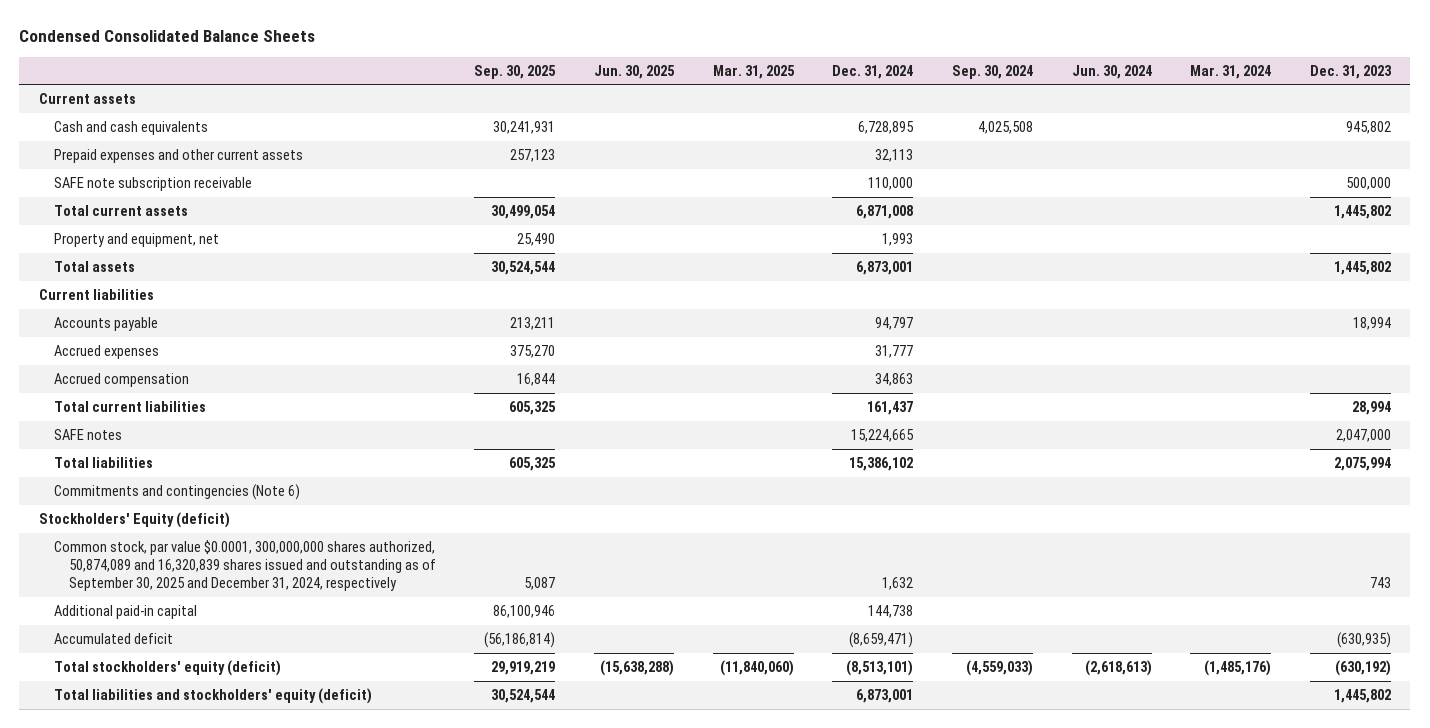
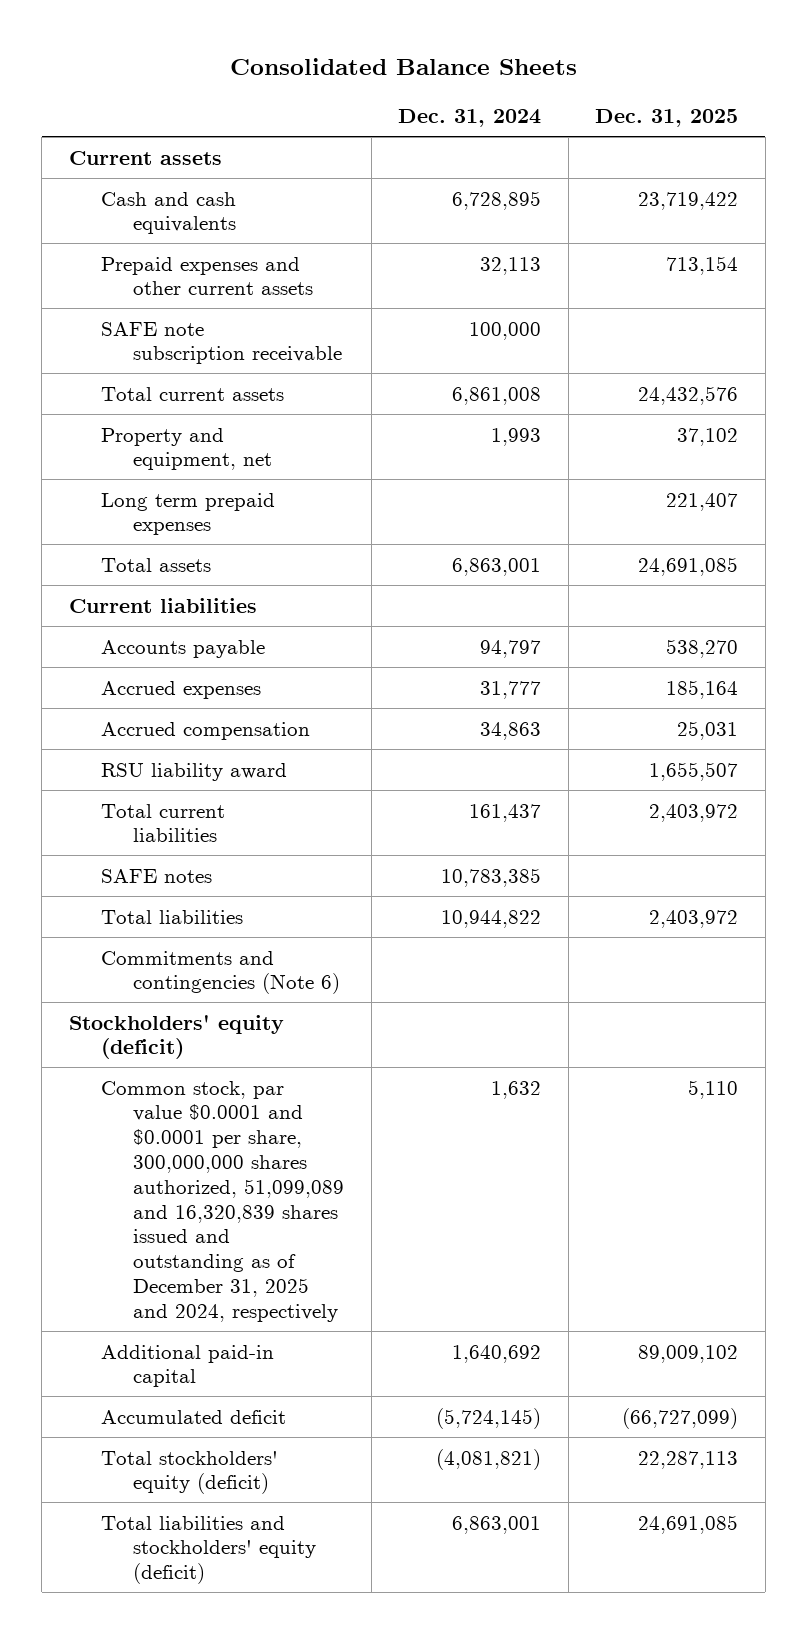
- Condensed Consolidated Balance Sheets
+ Consolidated Balance Sheets
- | Sep. 30, 2025 | Jun. 30, 2025 | Mar. 31, 2025 | Dec. 31, 2024 | Sep. 30, 2024 | Jun. 30, 2024 | Mar. 31, 2024 | Dec. 31, 2023
+ | Dec. 31, 2024 | Dec. 31, 2025
- SAFE note subscription receivable | | | | 110,000 | | | | 500,000
- Total current assets | 30,499,054 | | | 6,871,008 | | | | 1,445,802
+ SAFE note subscription receivable | 100,000 |
+ Total current assets | 6,861,008 | 24,432,576
- Total assets | 30,524,544 | | | 6,873,001 | | | | 1,445,802
+ Long term prepaid expenses | | 221,407
+ Total assets | 6,863,001 | 24,691,085
+ RSU liability award | | 1,655,507
- SAFE notes | | | | 15,224,665 | | | | 2,047,000
- Total liabilities | 605,325 | | | 15,386,102 | | | | 2,075,994
+ SAFE notes | 10,783,385 |
+ Total liabilities | 10,944,822 | 2,403,972
- Stockholders' Equity (deficit)
- Common stock, par value $0.0001, 300,000,000 shares authorized, 50,874,089 and 16,320,839 shares issued and outstanding as of September 30, 2025 and December 31, 2024, respectively | 5,087 | | | 1,632 | | | | 743
- Additional paid-in capital | 86,100,946 | | | 144,738 | | | |
- Accumulated deficit | (56,186,814) | | | (8,659,471) | | | | (630,935)
- Total stockholders' equity (deficit) | 29,919,219 | (15,638,288) | (11,840,060) | (8,513,101) | (4,559,033) | (2,618,613) | (1,485,176) | (630,192)
- Total liabilities and stockholders' equity (deficit) | 30,524,544 | | | 6,873,001 | | | | 1,445,802
+ Stockholders' equity (deficit)
+ Common stock, par value $0.0001 and $0.0001 per share, 300,000,000 shares authorized, 51,099,089 and 16,320,839 shares issued and outstanding as of December 31, 2025 and 2024, respectively | 1,632 | 5,110
+ Additional paid-in capital | 1,640,692 | 89,009,102
+ Accumulated deficit | (5,724,145) | (66,727,099)
+ Total stockholders' equity (deficit) | (4,081,821) | 22,287,113
+ Total liabilities and stockholders' equity (deficit) | 6,863,001 | 24,691,085

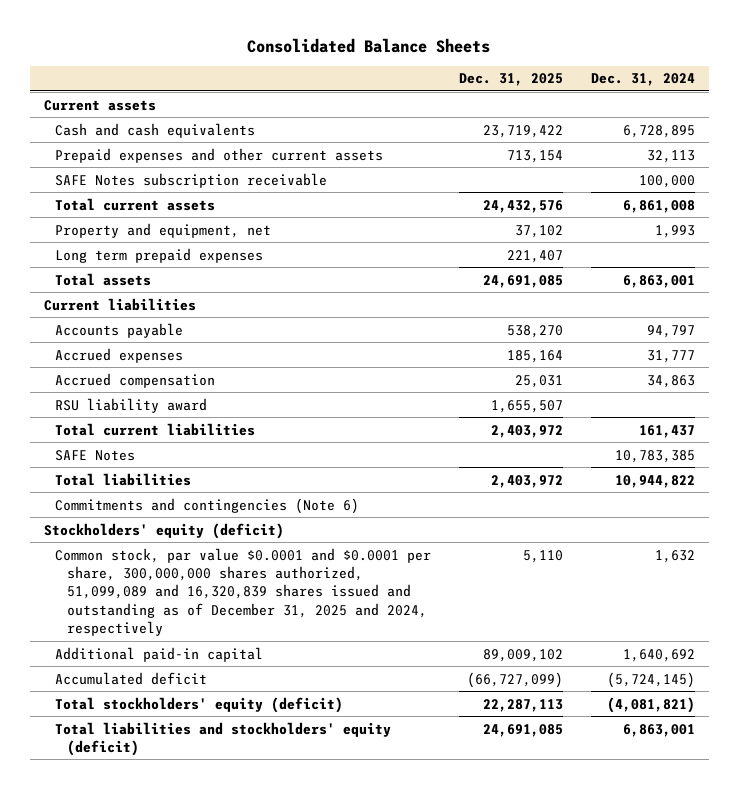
- | Dec. 31, 2024 | Dec. 31, 2025
+ | Dec. 31, 2025 | Dec. 31, 2024
- SAFE note subscription receivable | 100,000 |
+ SAFE Notes subscription receivable | | 100,000
- SAFE notes | 10,783,385 |
+ SAFE Notes | | 10,783,385

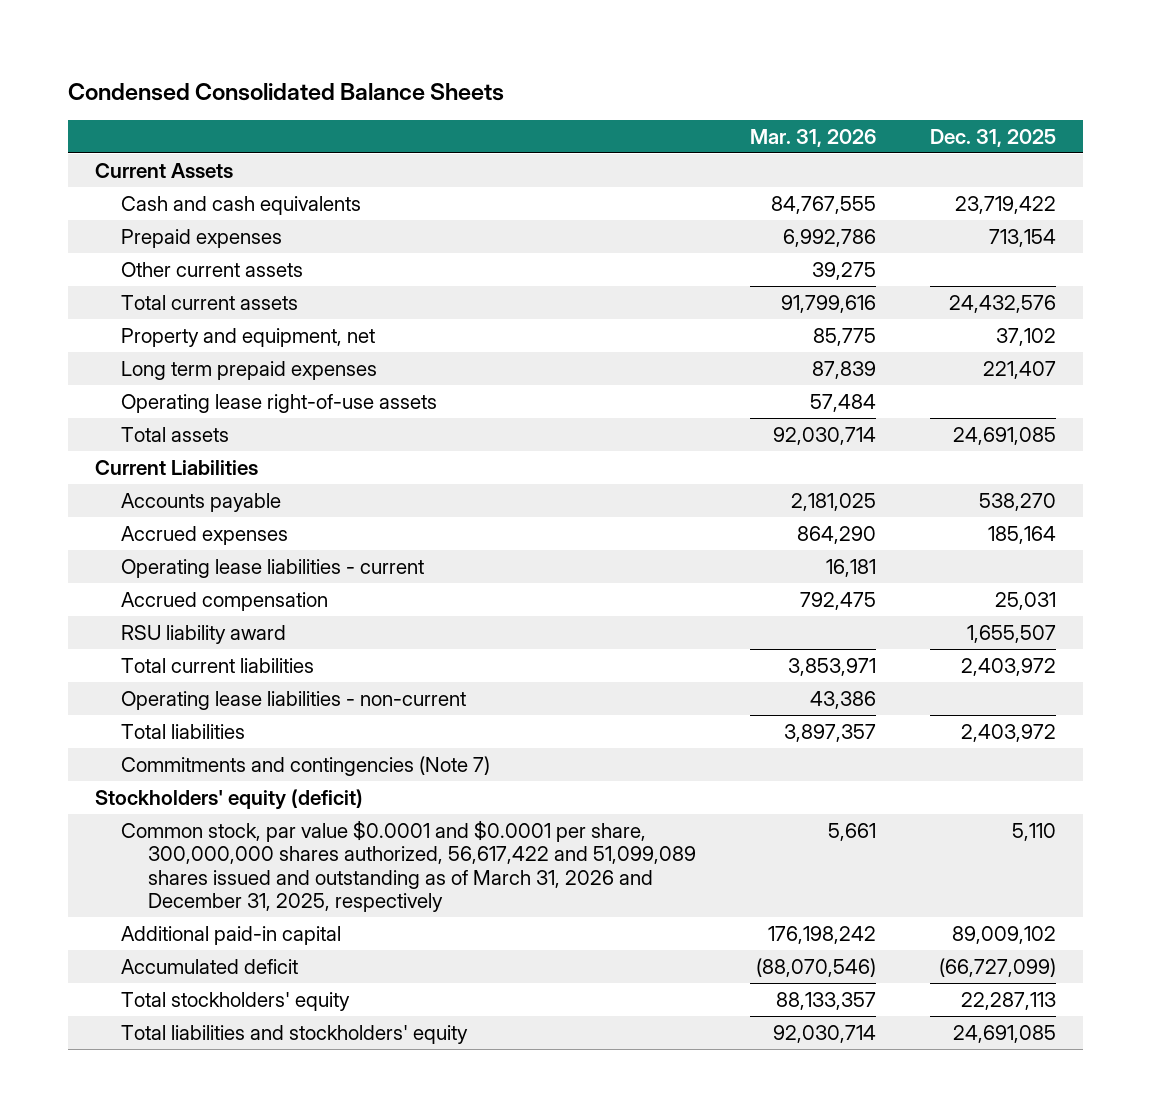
- Consolidated Balance Sheets
+ Condensed Consolidated Balance Sheets
- | Dec. 31, 2025 | Dec. 31, 2024
+ | Mar. 31, 2026 | Dec. 31, 2025
- Current assets
+ Current Assets
- Prepaid expenses and other current assets | 713,154 | 32,113
- SAFE Notes subscription receivable | | 100,000
+ Prepaid expenses | 6,992,786 | 713,154
+ Other current assets | 39,275 |
+ Operating lease right-of-use assets | 57,484 |
- Current liabilities
+ Current Liabilities
+ Operating lease liabilities - current | 16,181 |
- SAFE Notes | | 10,783,385
+ Operating lease liabilities - non-current | 43,386 |
- Commitments and contingencies (Note 6)
+ Commitments and contingencies (Note 7)
- Common stock, par value $0.0001 and $0.0001 per share, 300,000,000 shares authorized, 51,099,089 and 16,320,839 shares issued and outstanding as of December 31, 2025 and 2024, respectively | 5,110 | 1,632
+ Common stock, par value $0.0001 and $0.0001 per share, 300,000,000 shares authorized, 56,617,422 and 51,099,089 shares issued and outstanding as of March 31, 2026 and December 31, 2025, respectively | 5,661 | 5,110
- Total stockholders' equity (deficit) | 22,287,113 | (4,081,821)
- Total liabilities and stockholders' equity (deficit) | 24,691,085 | 6,863,001
+ Total stockholders' equity | 88,133,357 | 22,287,113
+ Total liabilities and stockholders' equity | 92,030,714 | 24,691,085

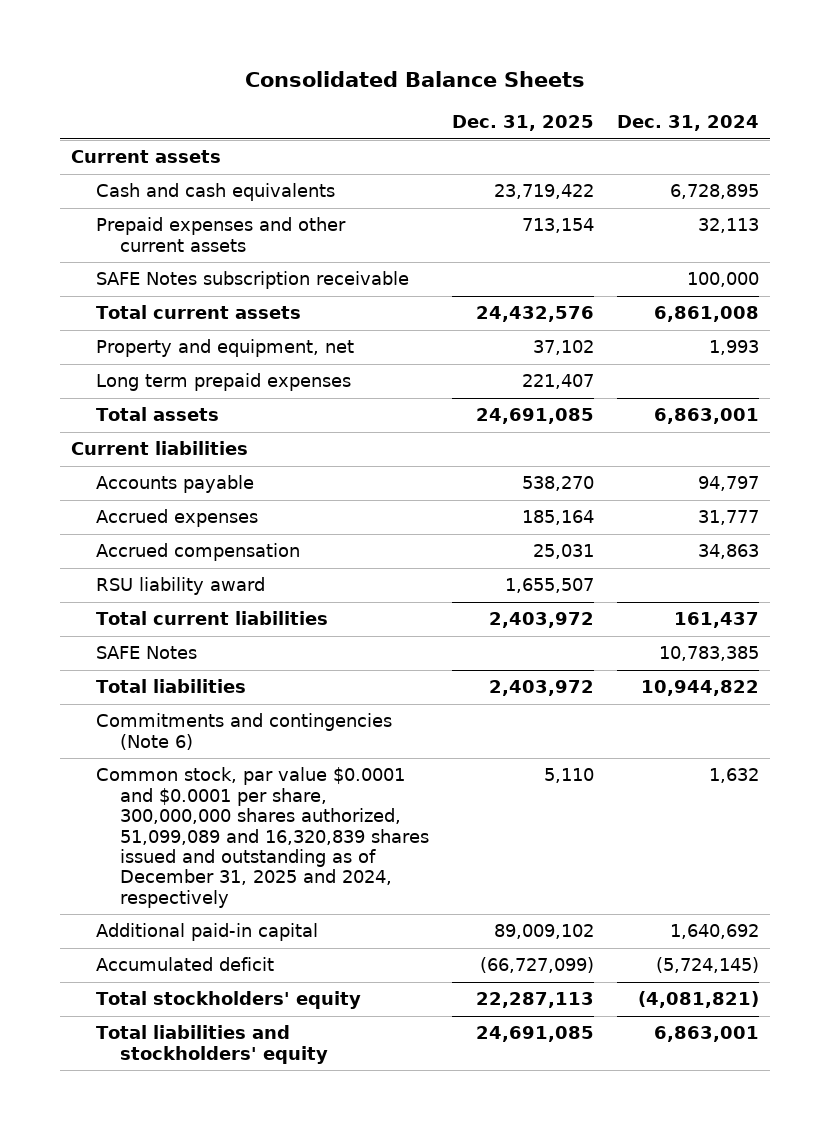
- Condensed Consolidated Balance Sheets
+ Consolidated Balance Sheets
- | Mar. 31, 2026 | Dec. 31, 2025
+ | Dec. 31, 2025 | Dec. 31, 2024
- Current Assets
+ Current assets
- Prepaid expenses | 6,992,786 | 713,154
- Other current assets | 39,275 |
+ Prepaid expenses and other current assets | 713,154 | 32,113
+ SAFE Notes subscription receivable | | 100,000
- Operating lease right-of-use assets | 57,484 |
- Current Liabilities
+ Current liabilities
- Operating lease liabilities - current | 16,181 |
- Operating lease liabilities - non-current | 43,386 |
+ SAFE Notes | | 10,783,385
- Commitments and contingencies (Note 7)
- Stockholders' equity (deficit)
- Common stock, par value $0.0001 and $0.0001 per share, 300,000,000 shares authorized, 56,617,422 and 51,099,089 shares issued and outstanding as of March 31, 2026 and December 31, 2025, respectively | 5,661 | 5,110
+ Commitments and contingencies (Note 6)
+ Common stock, par value $0.0001 and $0.0001 per share, 300,000,000 shares authorized, 51,099,089 and 16,320,839 shares issued and outstanding as of December 31, 2025 and 2024, respectively | 5,110 | 1,632

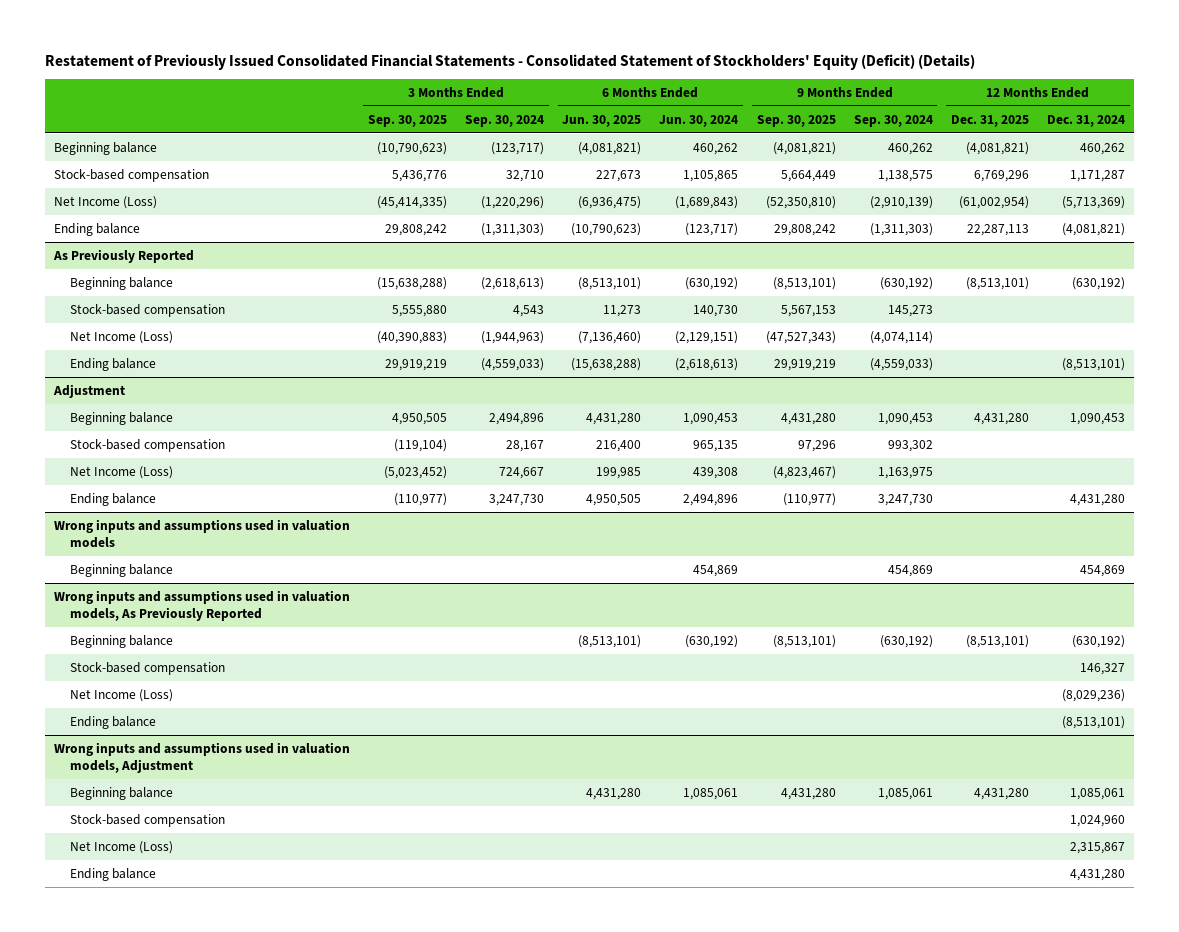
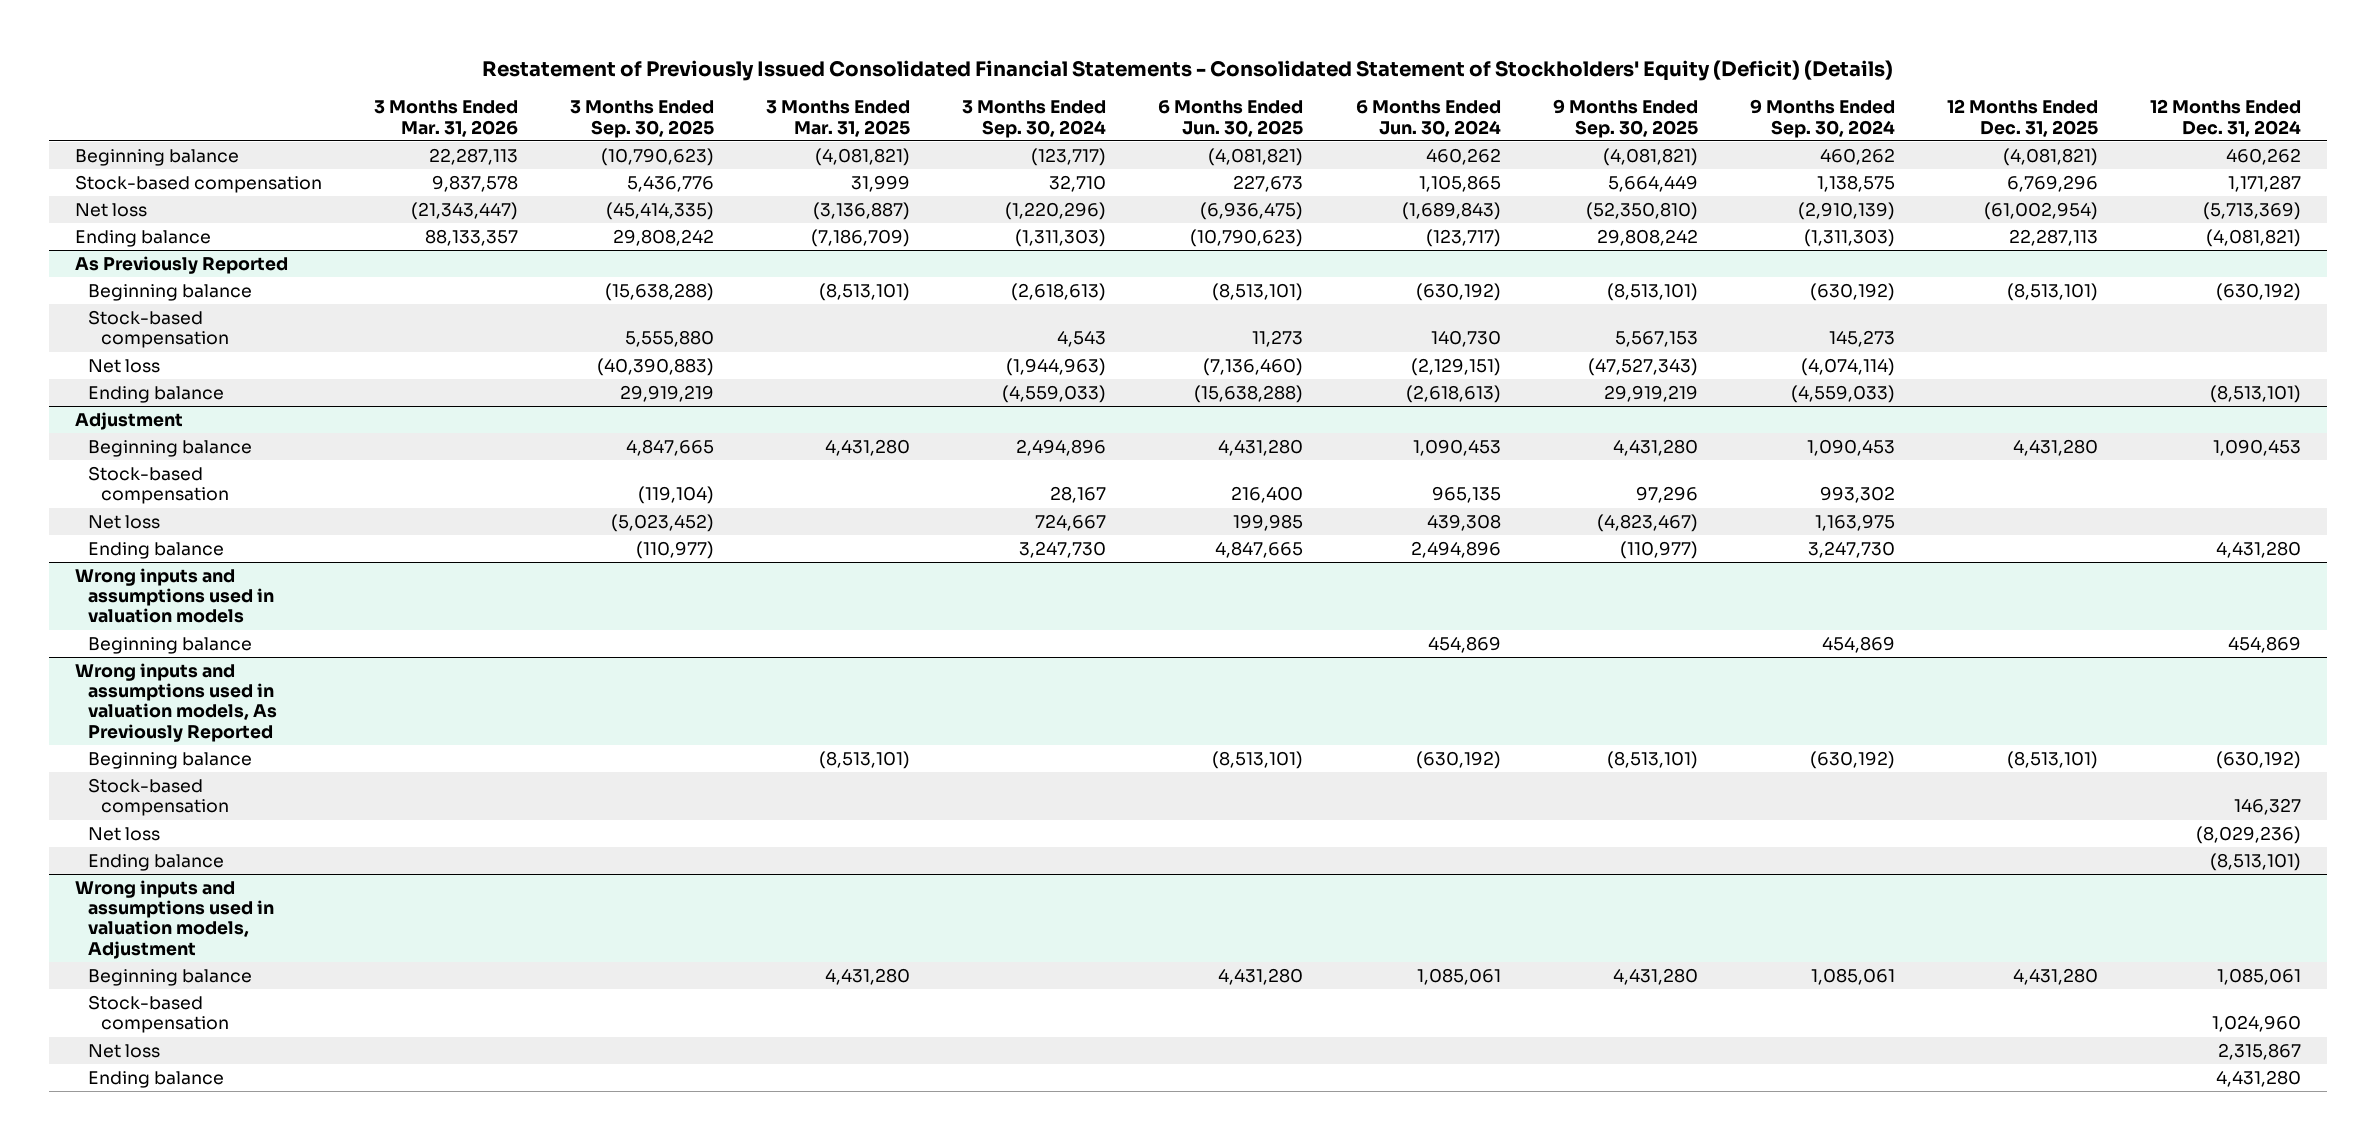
- | 3 Months Ended Sep. 30, 2025 | 3 Months Ended Sep. 30, 2024 | 6 Months Ended Jun. 30, 2025 | 6 Months Ended Jun. 30, 2024 | 9 Months Ended Sep. 30, 2025 | 9 Months Ended Sep. 30, 2024 | 12 Months Ended Dec. 31, 2025 | 12 Months Ended Dec. 31, 2024
+ | 3 Months Ended Mar. 31, 2026 | 3 Months Ended Sep. 30, 2025 | 3 Months Ended Mar. 31, 2025 | 3 Months Ended Sep. 30, 2024 | 6 Months Ended Jun. 30, 2025 | 6 Months Ended Jun. 30, 2024 | 9 Months Ended Sep. 30, 2025 | 9 Months Ended Sep. 30, 2024 | 12 Months Ended Dec. 31, 2025 | 12 Months Ended Dec. 31, 2024
- Net Income (Loss) | (45,414,335) | (1,220,296) | (6,936,475) | (1,689,843) | (52,350,810) | (2,910,139) | (61,002,954) | (5,713,369)
+ Net loss | (21,343,447) | (45,414,335) | (3,136,887) | (1,220,296) | (6,936,475) | (1,689,843) | (52,350,810) | (2,910,139) | (61,002,954) | (5,713,369)
@ As Previously Reported
- Net Income (Loss) | (40,390,883) | (1,944,963) | (7,136,460) | (2,129,151) | (47,527,343) | (4,074,114) | |
+ Net loss | | (40,390,883) | | (1,944,963) | (7,136,460) | (2,129,151) | (47,527,343) | (4,074,114) | |
@ Adjustment
- Beginning balance | 4,950,505 | 2,494,896 | 4,431,280 | 1,090,453 | 4,431,280 | 1,090,453 | 4,431,280 | 1,090,453
+ Beginning balance | | 4,847,665 | 4,431,280 | 2,494,896 | 4,431,280 | 1,090,453 | 4,431,280 | 1,090,453 | 4,431,280 | 1,090,453
- Net Income (Loss) | (5,023,452) | 724,667 | 199,985 | 439,308 | (4,823,467) | 1,163,975 | |
- Ending balance | (110,977) | 3,247,730 | 4,950,505 | 2,494,896 | (110,977) | 3,247,730 | | 4,431,280
+ Net loss | | (5,023,452) | | 724,667 | 199,985 | 439,308 | (4,823,467) | 1,163,975 | |
+ Ending balance | | (110,977) | | 3,247,730 | 4,847,665 | 2,494,896 | (110,977) | 3,247,730 | | 4,431,280
@ Wrong inputs and assumptions used in valuation models, As Previously Reported
- Net Income (Loss) | | | | | | | | (8,029,236)
+ Net loss | | | | | | | | | | (8,029,236)
@ Wrong inputs and assumptions used in valuation models, Adjustment
- Net Income (Loss) | | | | | | | | 2,315,867
+ Net loss | | | | | | | | | | 2,315,867

